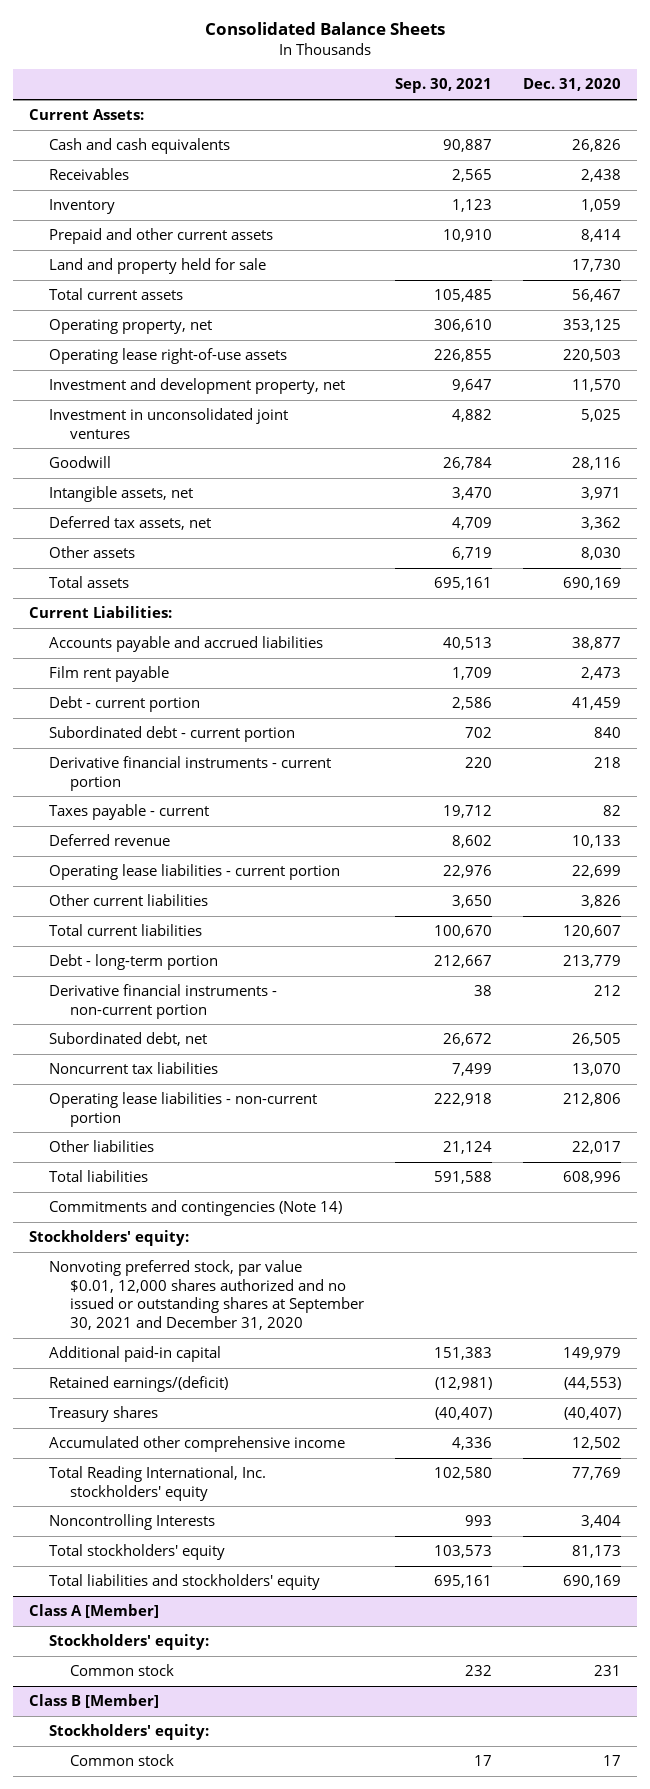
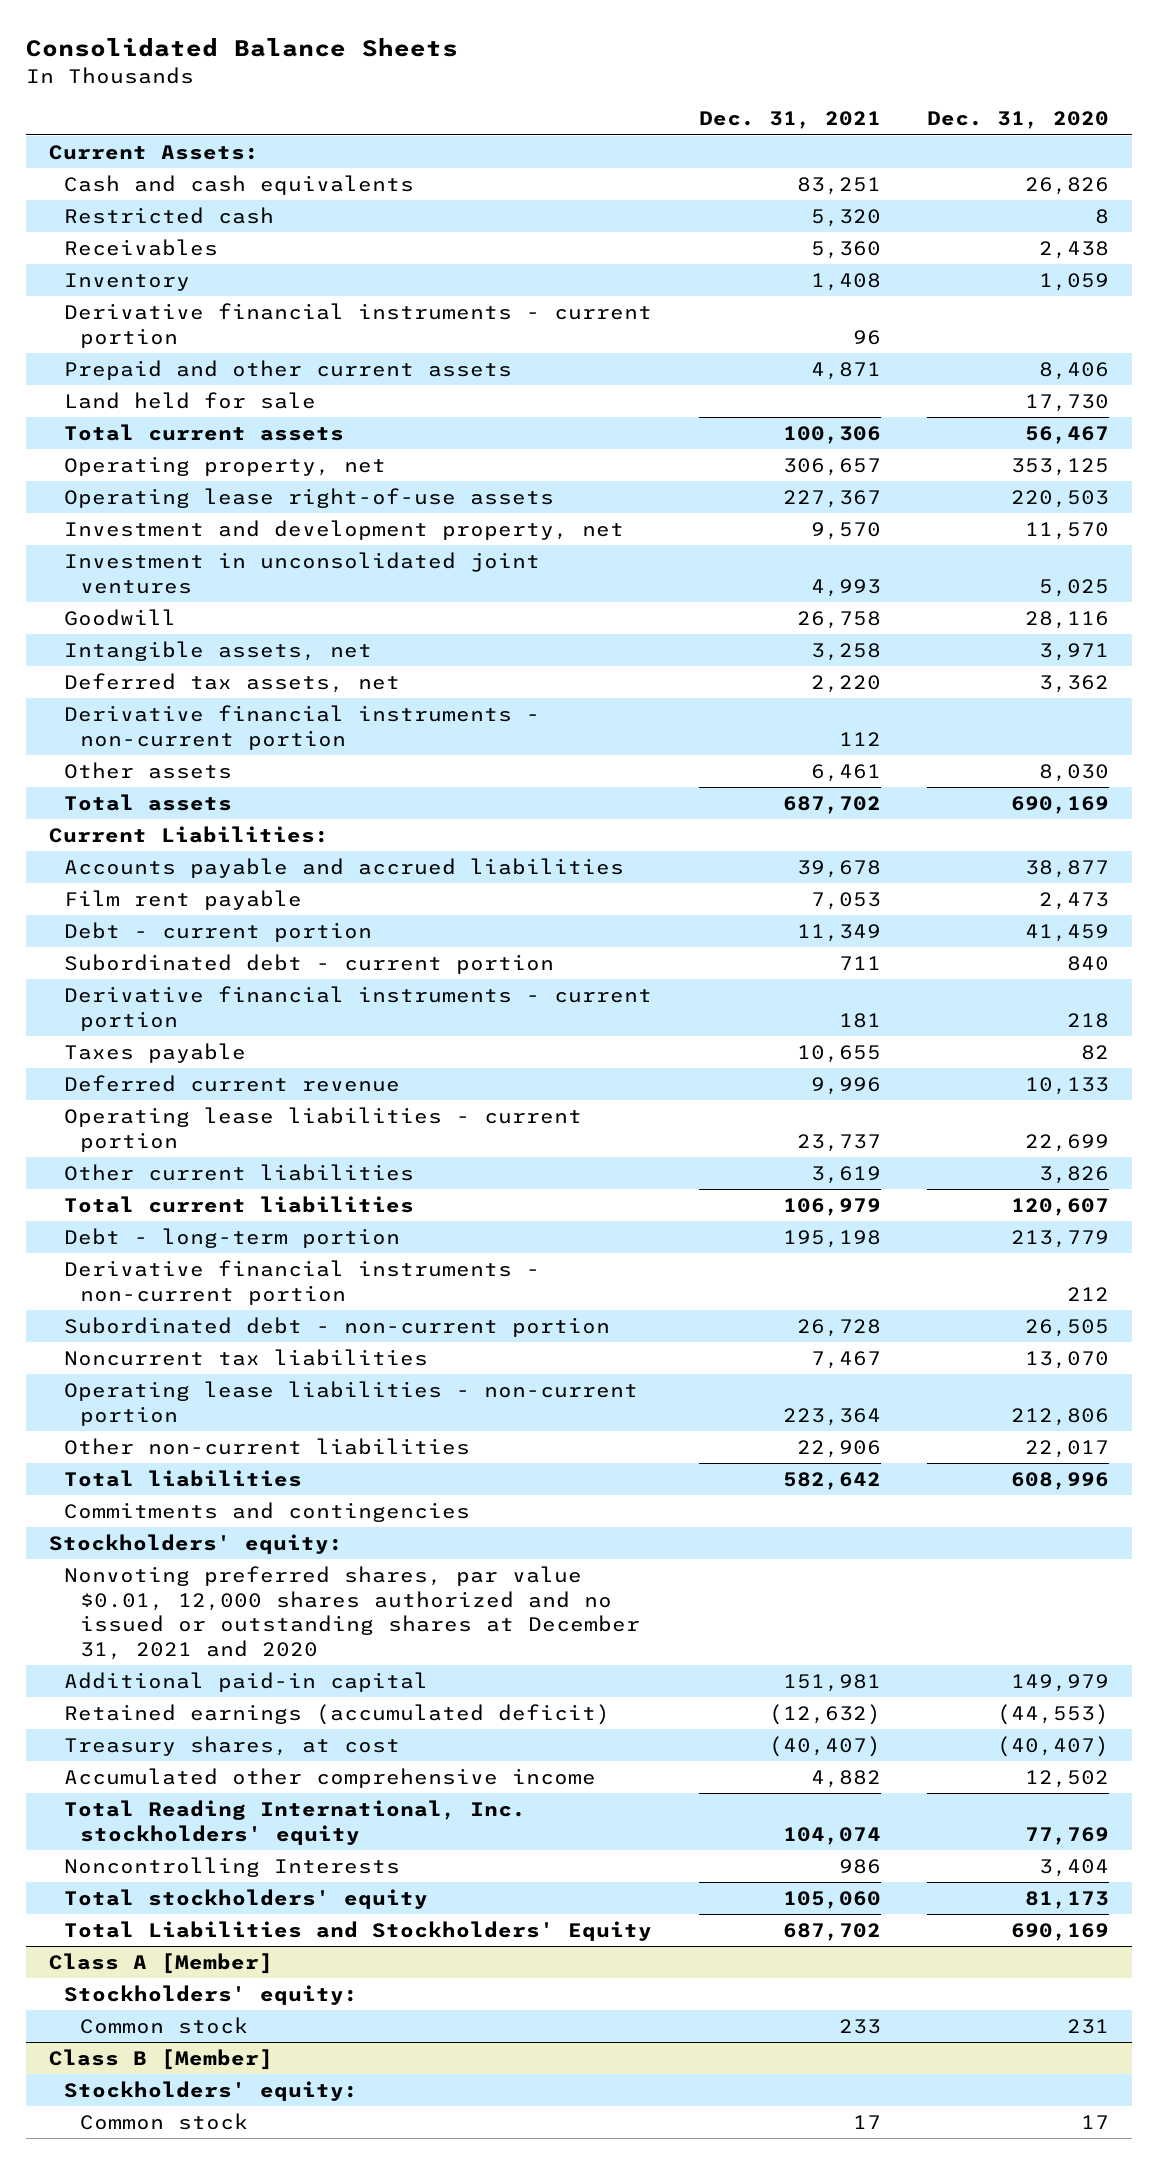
- | Sep. 30, 2021 | Dec. 31, 2020
+ | Dec. 31, 2021 | Dec. 31, 2020
+ Restricted cash | 5,320 | 8
- Prepaid and other current assets | 10,910 | 8,414
- Land and property held for sale | | 17,730
+ Derivative financial instruments - current portion | 96 |
+ Prepaid and other current assets | 4,871 | 8,406
+ Land held for sale | | 17,730
+ Derivative financial instruments - non-current portion | 112 |
- Taxes payable - current | 19,712 | 82
- Deferred revenue | 8,602 | 10,133
+ Taxes payable | 10,655 | 82
+ Deferred current revenue | 9,996 | 10,133
- Subordinated debt, net | 26,672 | 26,505
+ Subordinated debt - non-current portion | 26,728 | 26,505
- Other liabilities | 21,124 | 22,017
+ Other non-current liabilities | 22,906 | 22,017
- Commitments and contingencies (Note 14)
+ Commitments and contingencies
- Nonvoting preferred stock, par value $0.01, 12,000 shares authorized and no issued or outstanding shares at September 30, 2021 and December 31, 2020
+ Nonvoting preferred shares, par value $0.01, 12,000 shares authorized and no issued or outstanding shares at December 31, 2021 and 2020
- Retained earnings/(deficit) | (12,981) | (44,553)
- Treasury shares | (40,407) | (40,407)
+ Retained earnings (accumulated deficit) | (12,632) | (44,553)
+ Treasury shares, at cost | (40,407) | (40,407)
- Total liabilities and stockholders' equity | 695,161 | 690,169
+ Total Liabilities and Stockholders' Equity | 687,702 | 690,169

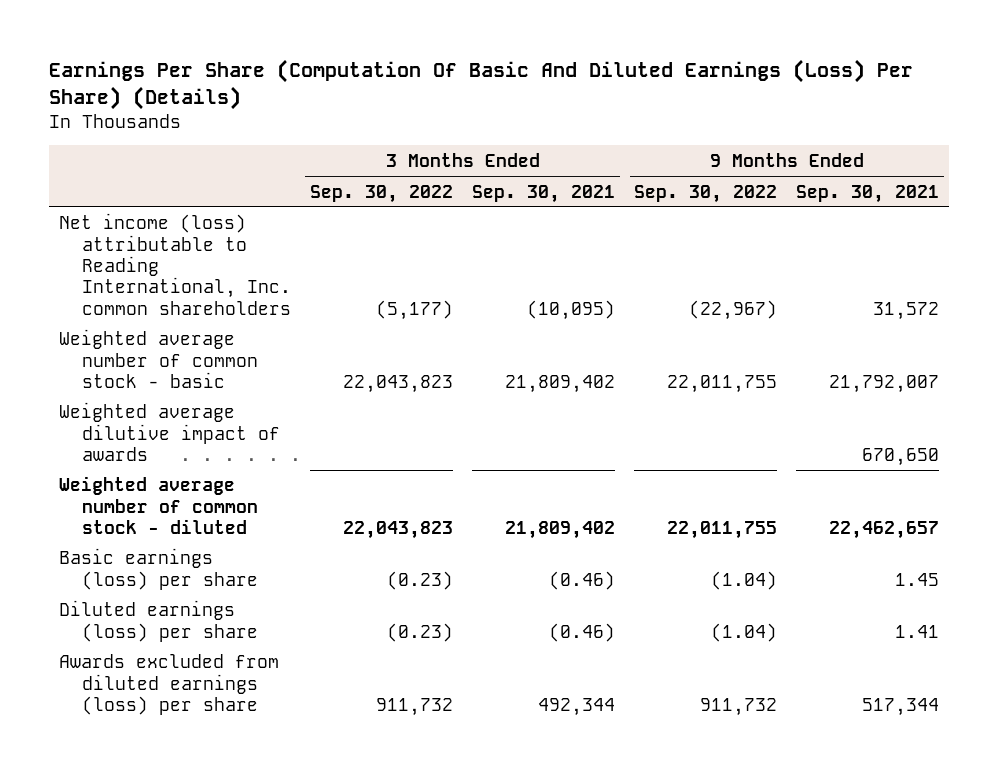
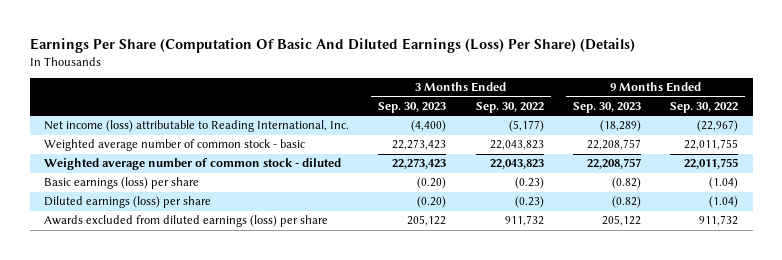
- | 3 Months Ended Sep. 30, 2022 | 3 Months Ended Sep. 30, 2021 | 9 Months Ended Sep. 30, 2022 | 9 Months Ended Sep. 30, 2021
+ | 3 Months Ended Sep. 30, 2023 | 3 Months Ended Sep. 30, 2022 | 9 Months Ended Sep. 30, 2023 | 9 Months Ended Sep. 30, 2022
- Net income (loss) attributable to Reading International, Inc. common shareholders | (5,177) | (10,095) | (22,967) | 31,572
+ Net income (loss) attributable to Reading International, Inc. | (4,400) | (5,177) | (18,289) | (22,967)
- Weighted average dilutive impact of awards | | | | 670,650

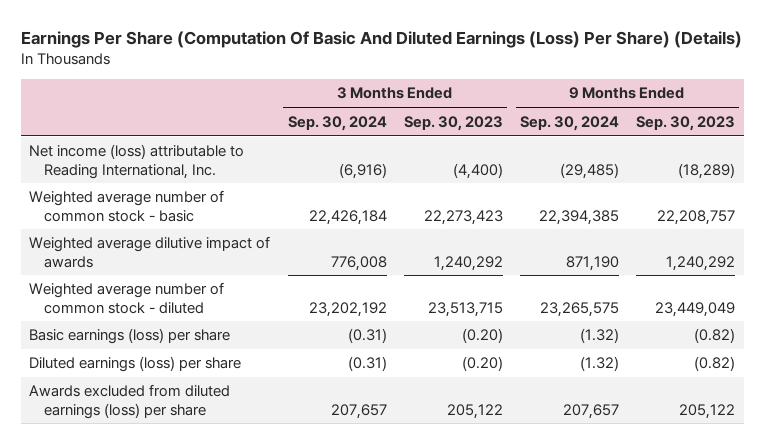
- | 3 Months Ended Sep. 30, 2023 | 3 Months Ended Sep. 30, 2022 | 9 Months Ended Sep. 30, 2023 | 9 Months Ended Sep. 30, 2022
+ | 3 Months Ended Sep. 30, 2024 | 3 Months Ended Sep. 30, 2023 | 9 Months Ended Sep. 30, 2024 | 9 Months Ended Sep. 30, 2023
- Weighted average number of common stock - diluted | 22,273,423 | 22,043,823 | 22,208,757 | 22,011,755
+ Weighted average dilutive impact of awards | 776,008 | 1,240,292 | 871,190 | 1,240,292
+ Weighted average number of common stock - diluted | 23,202,192 | 23,513,715 | 23,265,575 | 23,449,049

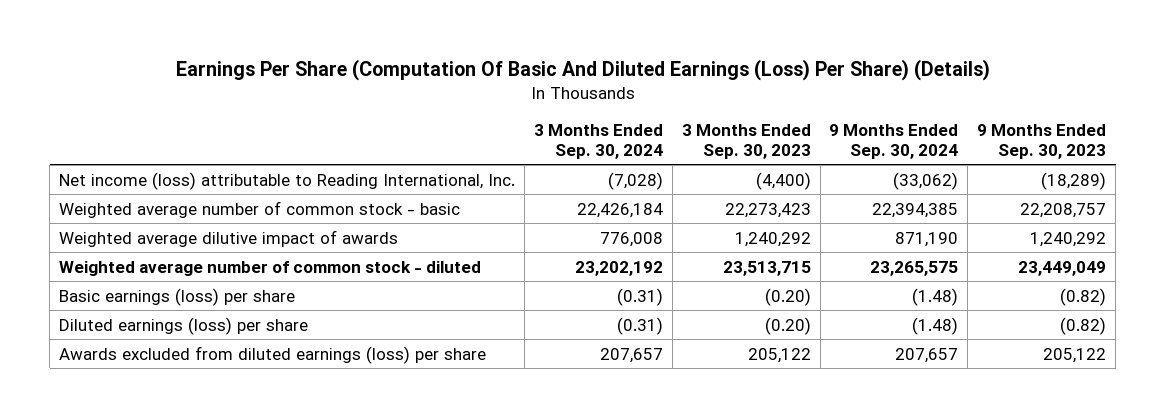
- Net income (loss) attributable to Reading International, Inc. | (6,916) | (4,400) | (29,485) | (18,289)
+ Net income (loss) attributable to Reading International, Inc. | (7,028) | (4,400) | (33,062) | (18,289)
- Basic earnings (loss) per share | (0.31) | (0.20) | (1.32) | (0.82)
- Diluted earnings (loss) per share | (0.31) | (0.20) | (1.32) | (0.82)
+ Basic earnings (loss) per share | (0.31) | (0.20) | (1.48) | (0.82)
+ Diluted earnings (loss) per share | (0.31) | (0.20) | (1.48) | (0.82)

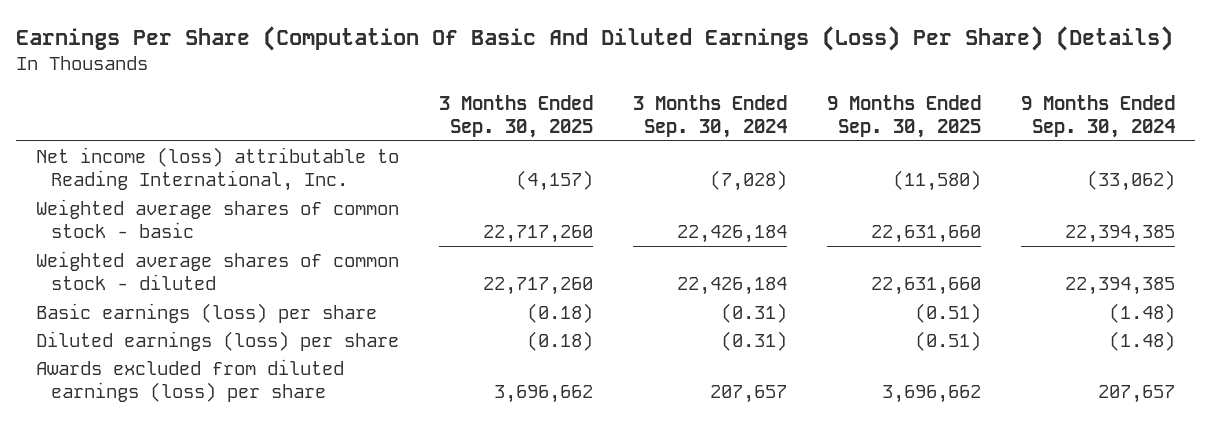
- | 3 Months Ended Sep. 30, 2024 | 3 Months Ended Sep. 30, 2023 | 9 Months Ended Sep. 30, 2024 | 9 Months Ended Sep. 30, 2023
+ | 3 Months Ended Sep. 30, 2025 | 3 Months Ended Sep. 30, 2024 | 9 Months Ended Sep. 30, 2025 | 9 Months Ended Sep. 30, 2024
- Weighted average number of common stock - basic | 22,426,184 | 22,273,423 | 22,394,385 | 22,208,757
- Weighted average dilutive impact of awards | 776,008 | 1,240,292 | 871,190 | 1,240,292
- Weighted average number of common stock - diluted | 23,202,192 | 23,513,715 | 23,265,575 | 23,449,049
+ Weighted average shares of common stock - basic | 22,717,260 | 22,426,184 | 22,631,660 | 22,394,385
+ Weighted average shares of common stock - diluted | 22,717,260 | 22,426,184 | 22,631,660 | 22,394,385

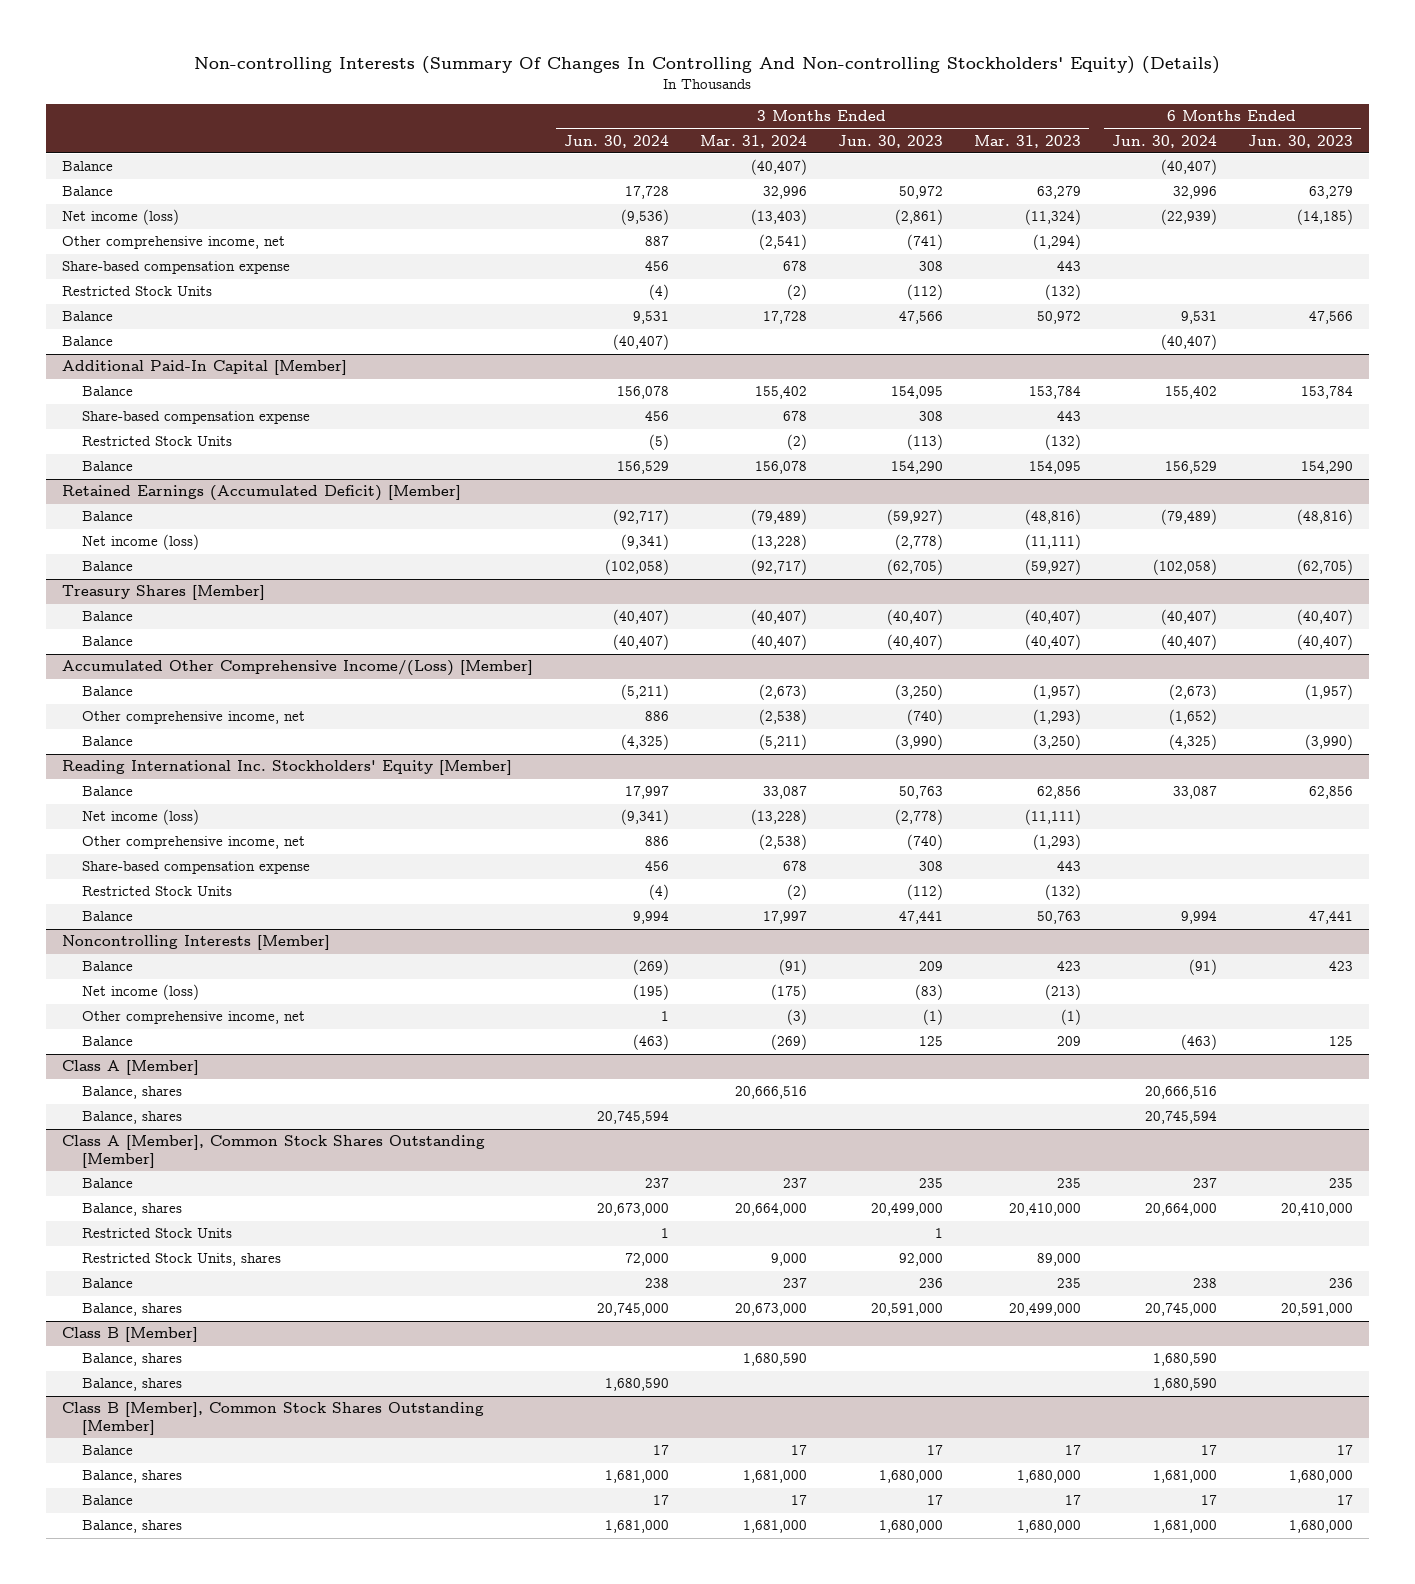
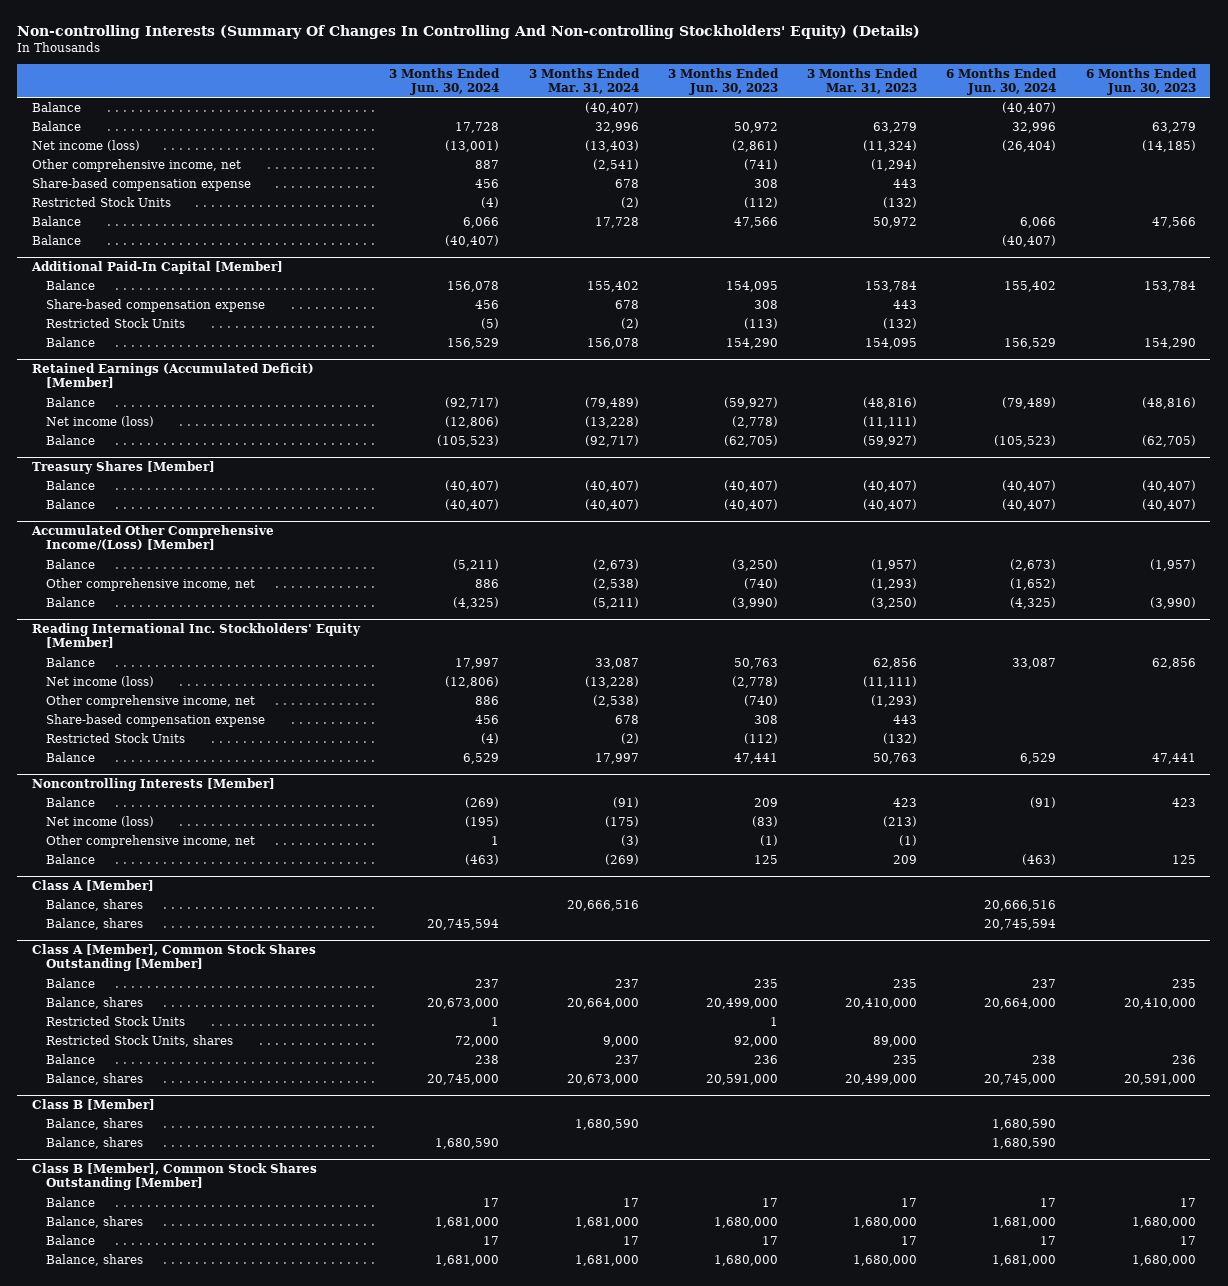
- Net income (loss) | (9,536) | (13,403) | (2,861) | (11,324) | (22,939) | (14,185)
+ Net income (loss) | (13,001) | (13,403) | (2,861) | (11,324) | (26,404) | (14,185)
- Balance | 9,531 | 17,728 | 47,566 | 50,972 | 9,531 | 47,566
+ Balance | 6,066 | 17,728 | 47,566 | 50,972 | 6,066 | 47,566
@ Retained Earnings (Accumulated Deficit) [Member]
- Net income (loss) | (9,341) | (13,228) | (2,778) | (11,111) | |
- Balance | (102,058) | (92,717) | (62,705) | (59,927) | (102,058) | (62,705)
+ Net income (loss) | (12,806) | (13,228) | (2,778) | (11,111) | |
+ Balance | (105,523) | (92,717) | (62,705) | (59,927) | (105,523) | (62,705)
@ Reading International Inc. Stockholders' Equity [Member]
- Net income (loss) | (9,341) | (13,228) | (2,778) | (11,111) | |
+ Net income (loss) | (12,806) | (13,228) | (2,778) | (11,111) | |
- Balance | 9,994 | 17,997 | 47,441 | 50,763 | 9,994 | 47,441
+ Balance | 6,529 | 17,997 | 47,441 | 50,763 | 6,529 | 47,441

